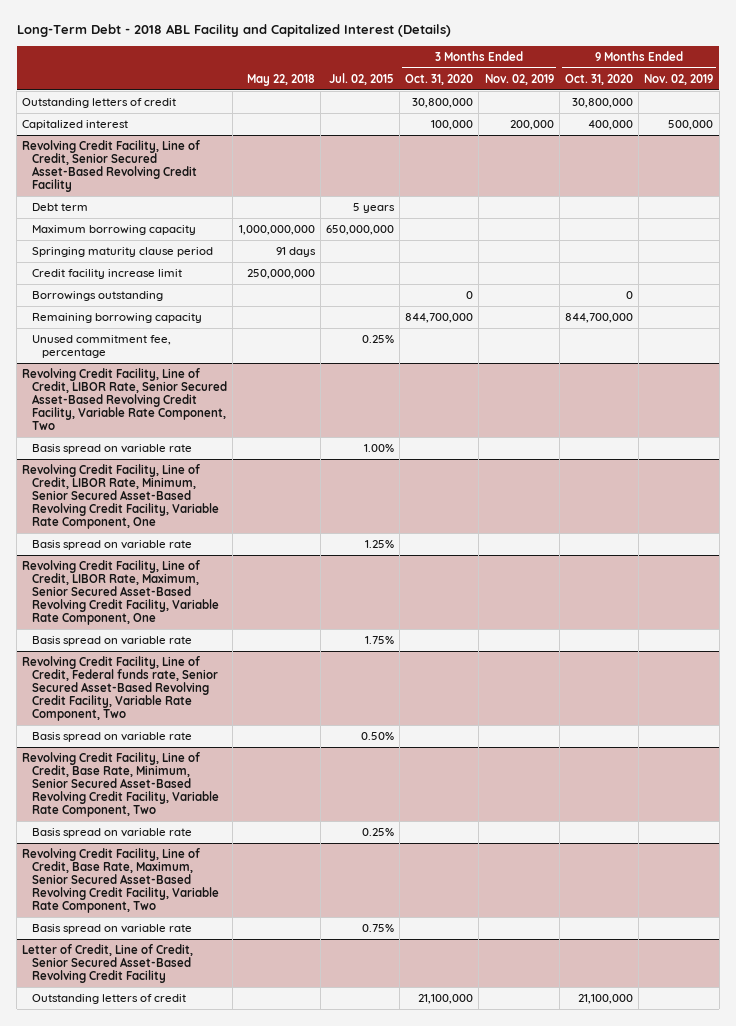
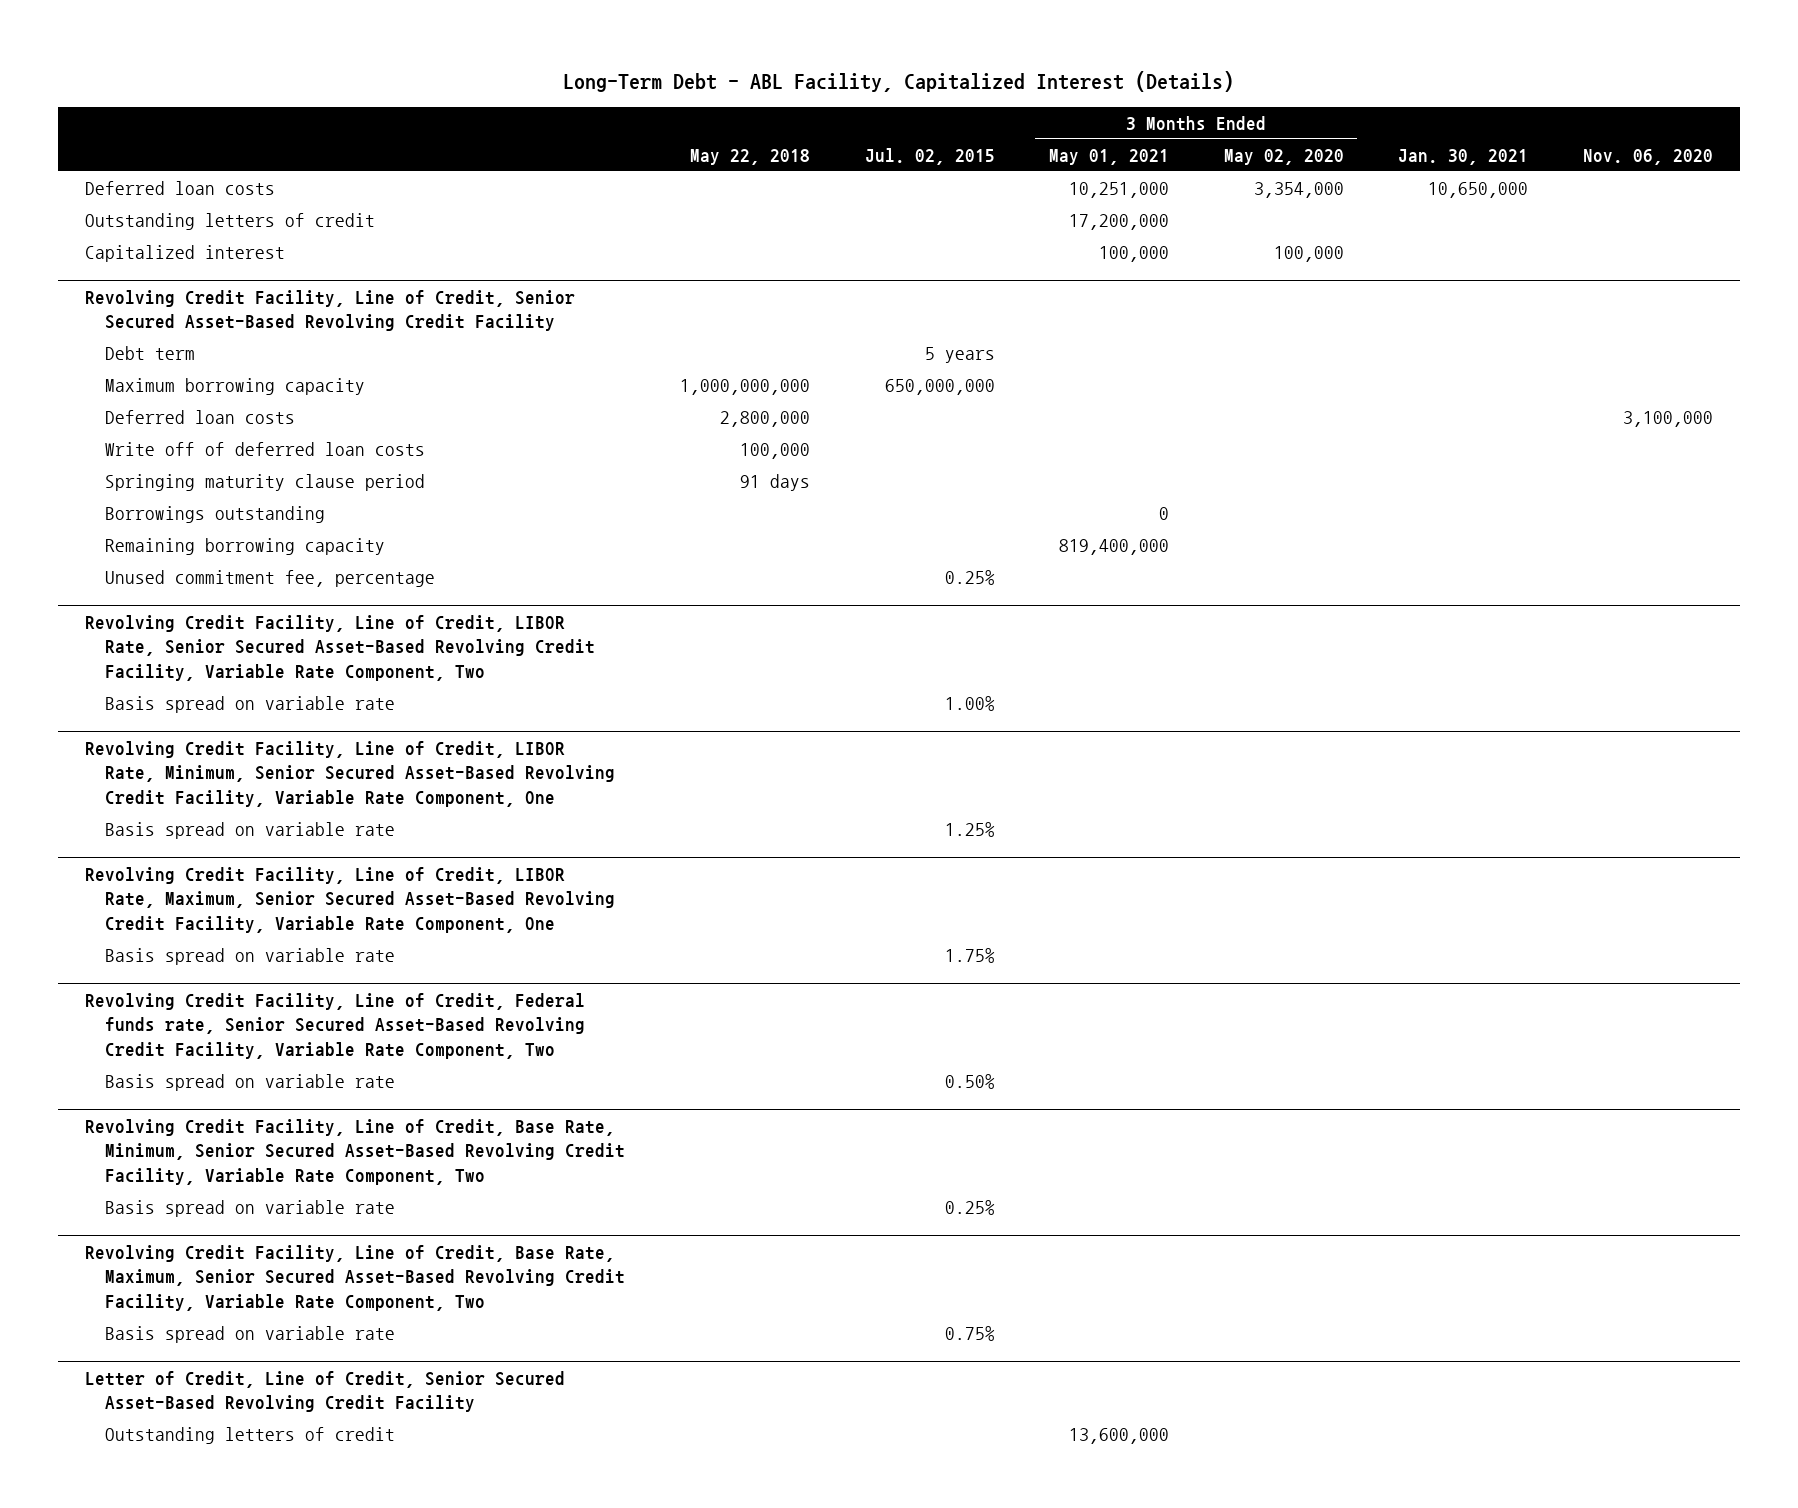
- Long-Term Debt - 2018 ABL Facility and Capitalized Interest (Details)
+ Long-Term Debt - ABL Facility, Capitalized Interest (Details)
- | May 22, 2018 | Jul. 02, 2015 | 3 Months Ended Oct. 31, 2020 | 3 Months Ended Nov. 02, 2019 | 9 Months Ended Oct. 31, 2020 | 9 Months Ended Nov. 02, 2019
+ | May 22, 2018 | Jul. 02, 2015 | 3 Months Ended May 01, 2021 | 3 Months Ended May 02, 2020 | Jan. 30, 2021 | Nov. 06, 2020
+ Deferred loan costs | | | 10,251,000 | 3,354,000 | 10,650,000 |
@ Revolving Credit Facility, Line of Credit, Senior Secured Asset-Based Revolving Credit Facility
+ Deferred loan costs | 2,800,000 | | | | | 3,100,000
+ Write off of deferred loan costs | 100,000 | | | | |
- Credit facility increase limit | 250,000,000 | | | | |

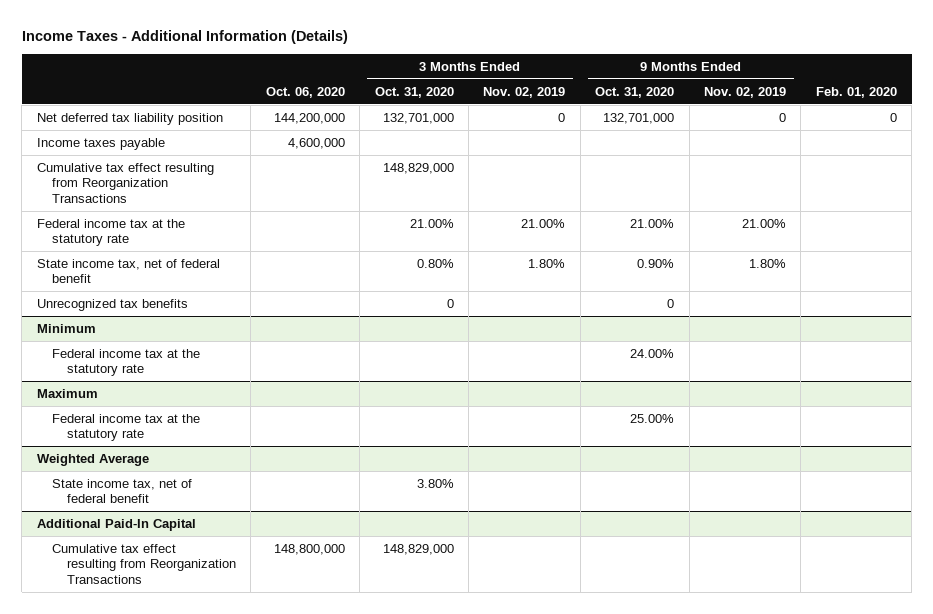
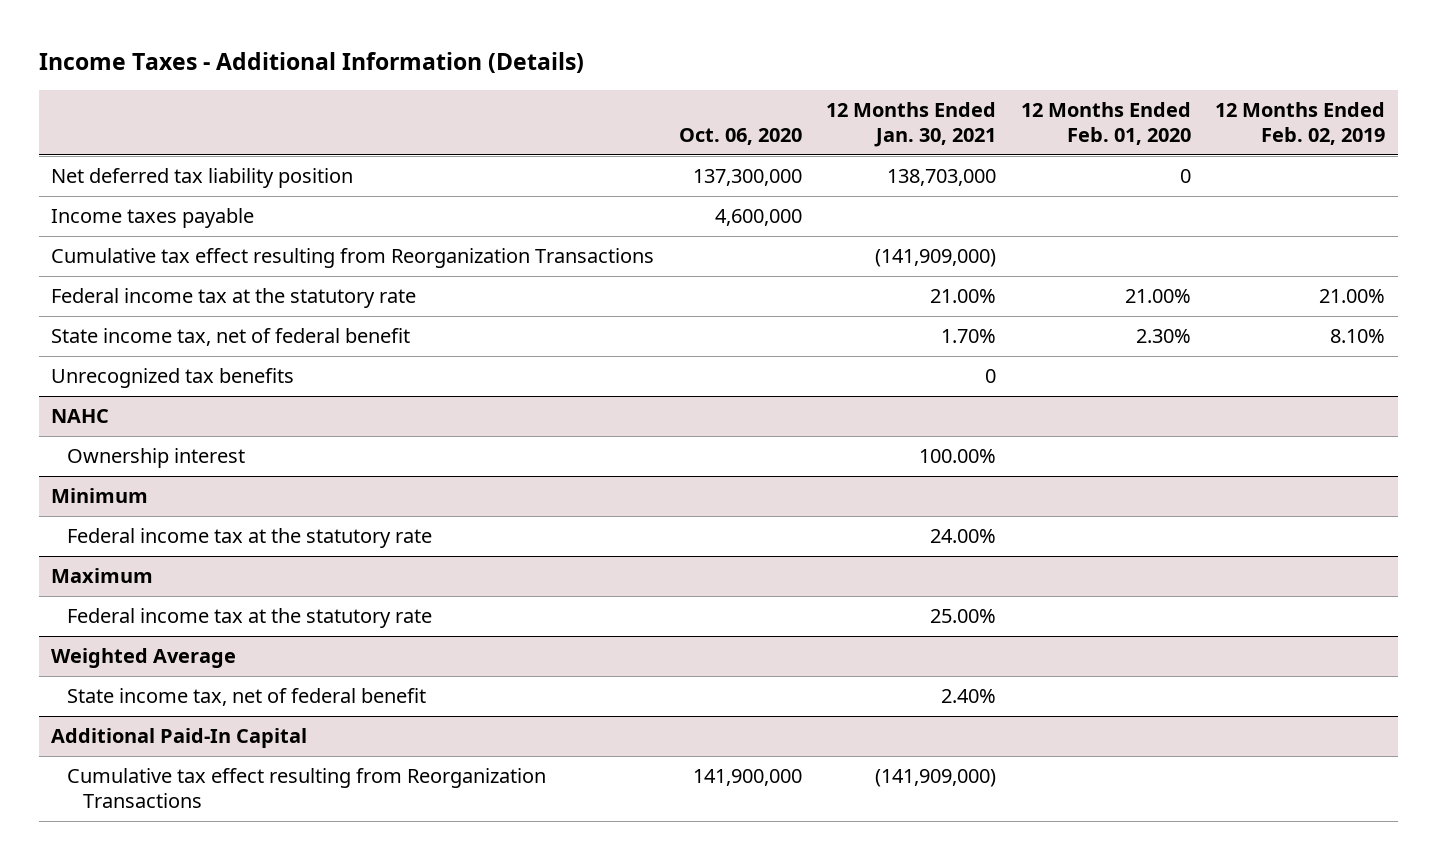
- | Oct. 06, 2020 | 3 Months Ended Oct. 31, 2020 | 3 Months Ended Nov. 02, 2019 | 9 Months Ended Oct. 31, 2020 | 9 Months Ended Nov. 02, 2019 | Feb. 01, 2020
+ | Oct. 06, 2020 | 12 Months Ended Jan. 30, 2021 | 12 Months Ended Feb. 01, 2020 | 12 Months Ended Feb. 02, 2019
- Net deferred tax liability position | 144,200,000 | 132,701,000 | 0 | 132,701,000 | 0 | 0
+ Net deferred tax liability position | 137,300,000 | 138,703,000 | 0 |
+ NAHC
+ Ownership interest | | 100.00% | |
@ Additional Paid-In Capital
- Cumulative tax effect resulting from Reorganization Transactions | 148,800,000 | 148,829,000 | | | |
+ Cumulative tax effect resulting from Reorganization Transactions | 141,900,000 | (141,909,000) | |

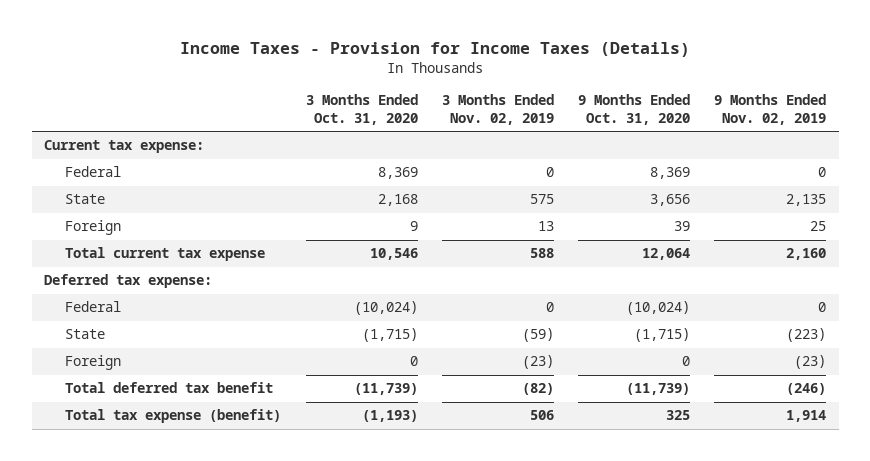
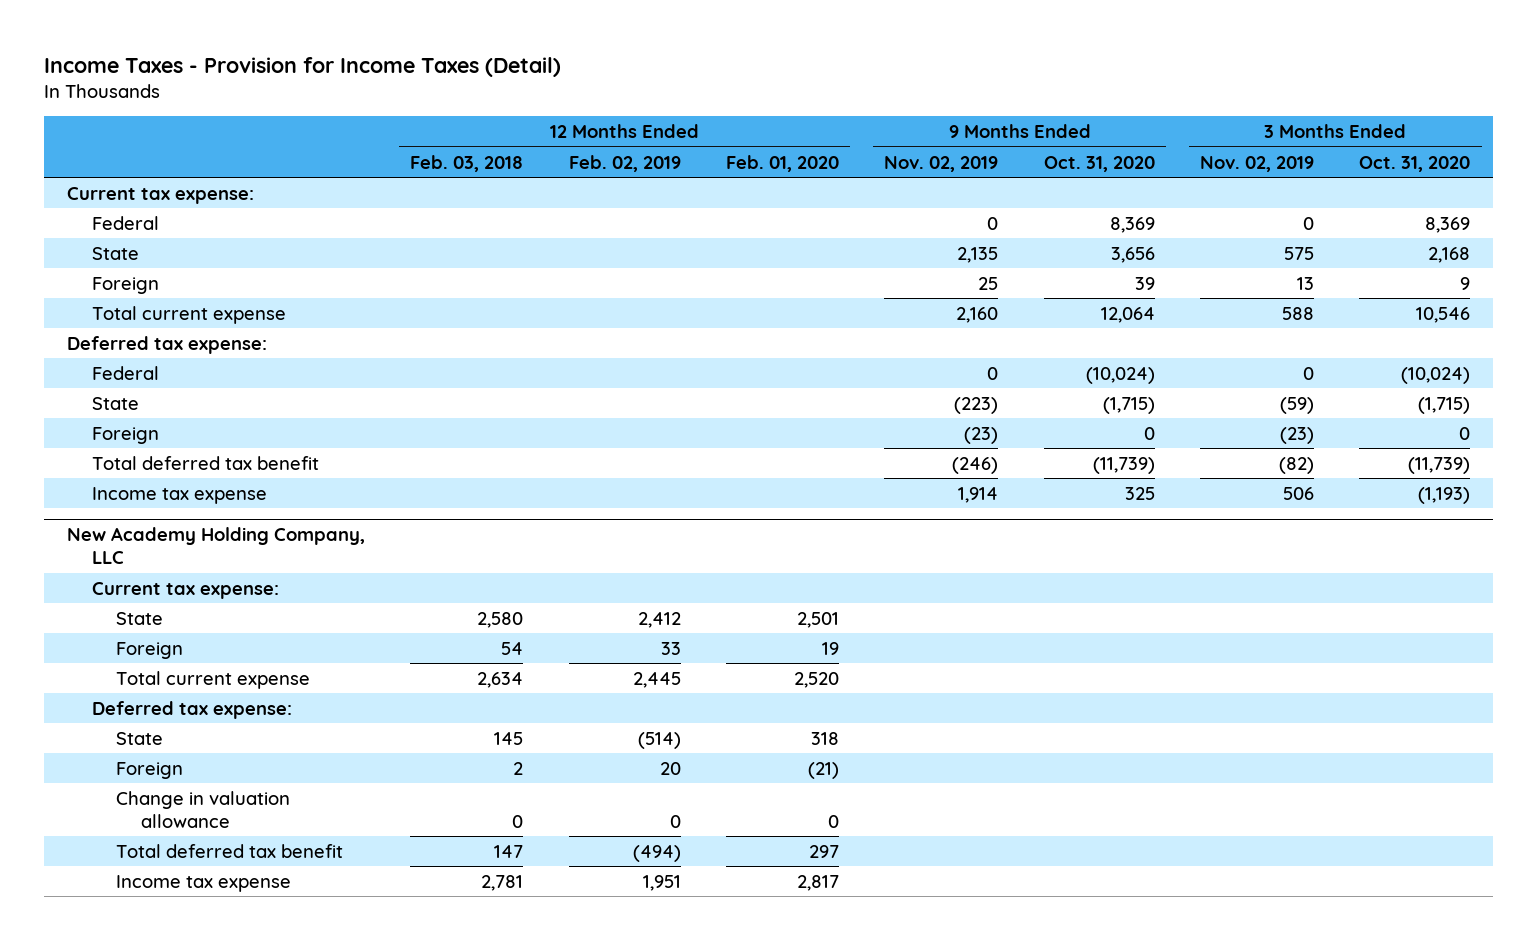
- Income Taxes - Provision for Income Taxes (Details)
+ Income Taxes - Provision for Income Taxes (Detail)
- | 3 Months Ended Oct. 31, 2020 | 3 Months Ended Nov. 02, 2019 | 9 Months Ended Oct. 31, 2020 | 9 Months Ended Nov. 02, 2019
+ | 12 Months Ended Feb. 03, 2018 | 12 Months Ended Feb. 02, 2019 | 12 Months Ended Feb. 01, 2020 | 9 Months Ended Nov. 02, 2019 | 9 Months Ended Oct. 31, 2020 | 3 Months Ended Nov. 02, 2019 | 3 Months Ended Oct. 31, 2020
- Total current tax expense | 10,546 | 588 | 12,064 | 2,160
+ Total current expense | | | | 2,160 | 12,064 | 588 | 10,546
- Total tax expense (benefit) | (1,193) | 506 | 325 | 1,914
+ Income tax expense | | | | 1,914 | 325 | 506 | (1,193)
+ New Academy Holding Company, LLC
+ Current tax expense:
+ State | 2,580 | 2,412 | 2,501 | | | |
+ Foreign | 54 | 33 | 19 | | | |
+ Total current expense | 2,634 | 2,445 | 2,520 | | | |
+ Deferred tax expense:
+ State | 145 | (514) | 318 | | | |
+ Foreign | 2 | 20 | (21) | | | |
+ Change in valuation allowance | 0 | 0 | 0 | | | |
+ Total deferred tax benefit | 147 | (494) | 297 | | | |
+ Income tax expense | 2,781 | 1,951 | 2,817 | | | |

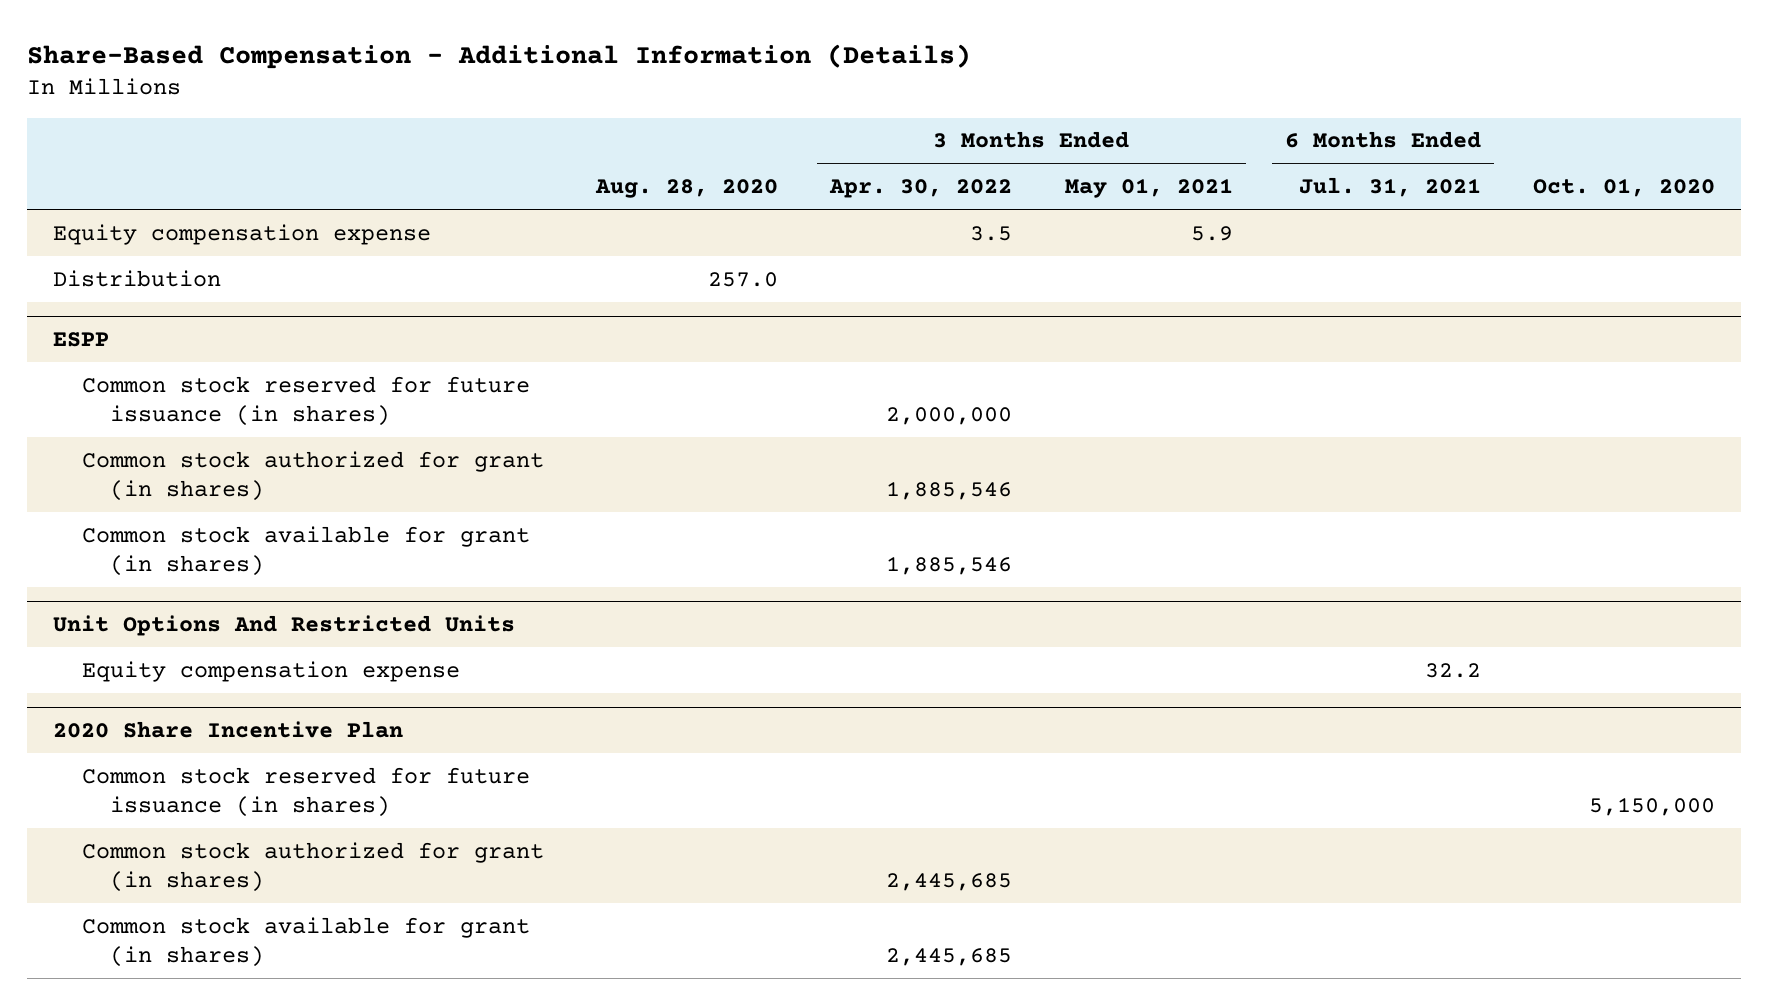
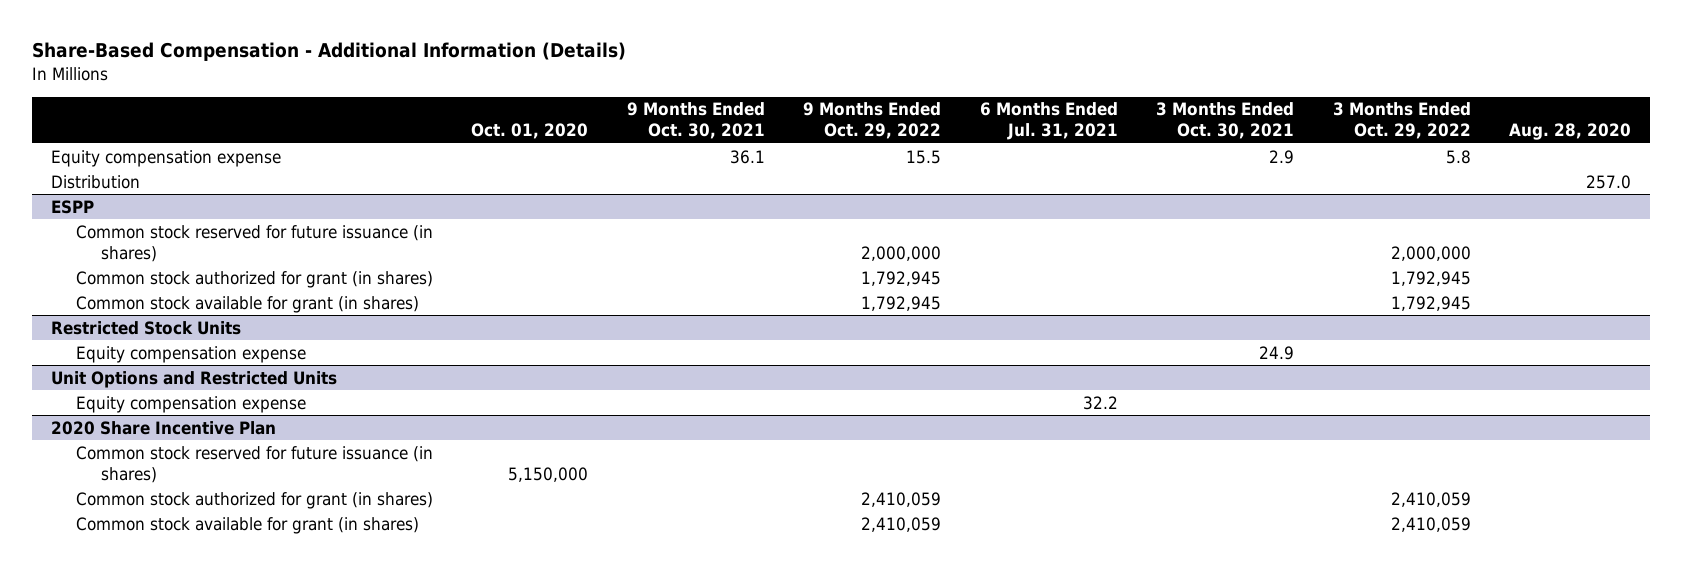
- | Aug. 28, 2020 | 3 Months Ended Apr. 30, 2022 | 3 Months Ended May 01, 2021 | 6 Months Ended Jul. 31, 2021 | Oct. 01, 2020
+ | Oct. 01, 2020 | 9 Months Ended Oct. 30, 2021 | 9 Months Ended Oct. 29, 2022 | 6 Months Ended Jul. 31, 2021 | 3 Months Ended Oct. 30, 2021 | 3 Months Ended Oct. 29, 2022 | Aug. 28, 2020
- Unit Options And Restricted Units
+ Restricted Stock Units
+ Equity compensation expense | | | | | 24.9 | |
+ Unit Options and Restricted Units

